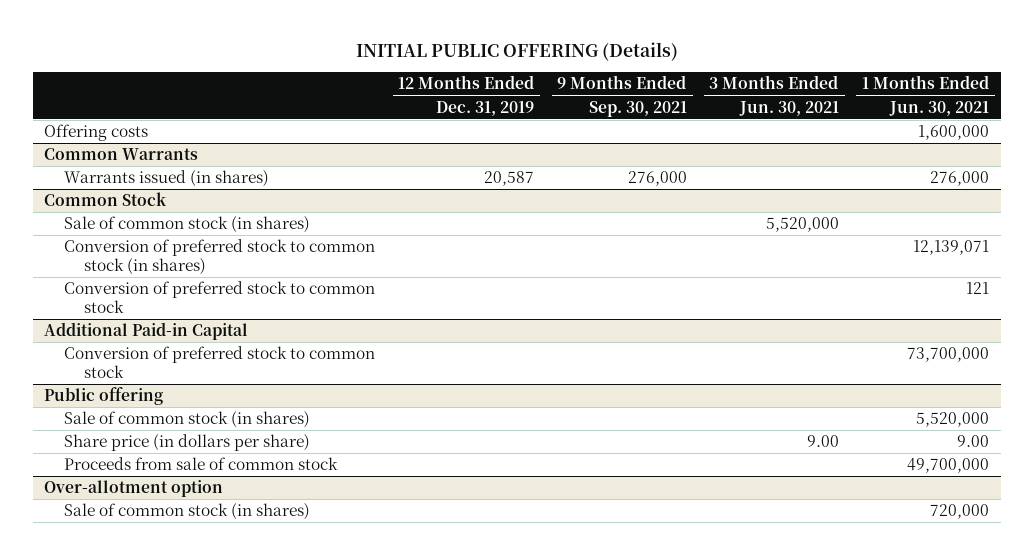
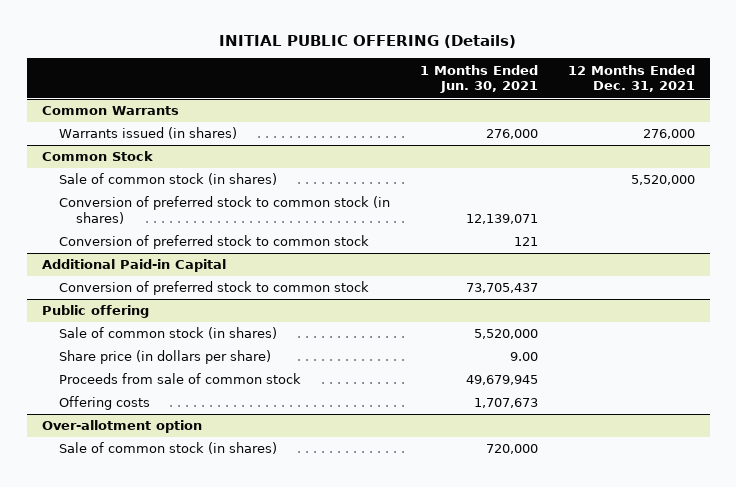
- | 12 Months Ended Dec. 31, 2019 | 9 Months Ended Sep. 30, 2021 | 3 Months Ended Jun. 30, 2021 | 1 Months Ended Jun. 30, 2021
+ | 1 Months Ended Jun. 30, 2021 | 12 Months Ended Dec. 31, 2021
- Offering costs | | | | 1,600,000
@ Additional Paid-in Capital
- Conversion of preferred stock to common stock | | | | 73,700,000
+ Conversion of preferred stock to common stock | 73,705,437 |
@ Public offering
- Proceeds from sale of common stock | | | | 49,700,000
+ Proceeds from sale of common stock | 49,679,945 |
+ Offering costs | 1,707,673 |

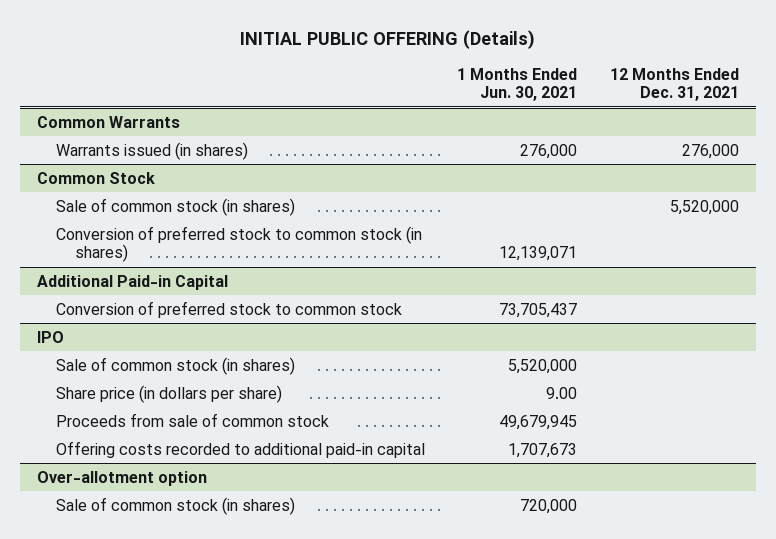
@ Common Stock
- Conversion of preferred stock to common stock | 121 |
- Public offering
+ IPO
- Offering costs | 1,707,673 |
+ Offering costs recorded to additional paid-in capital | 1,707,673 |

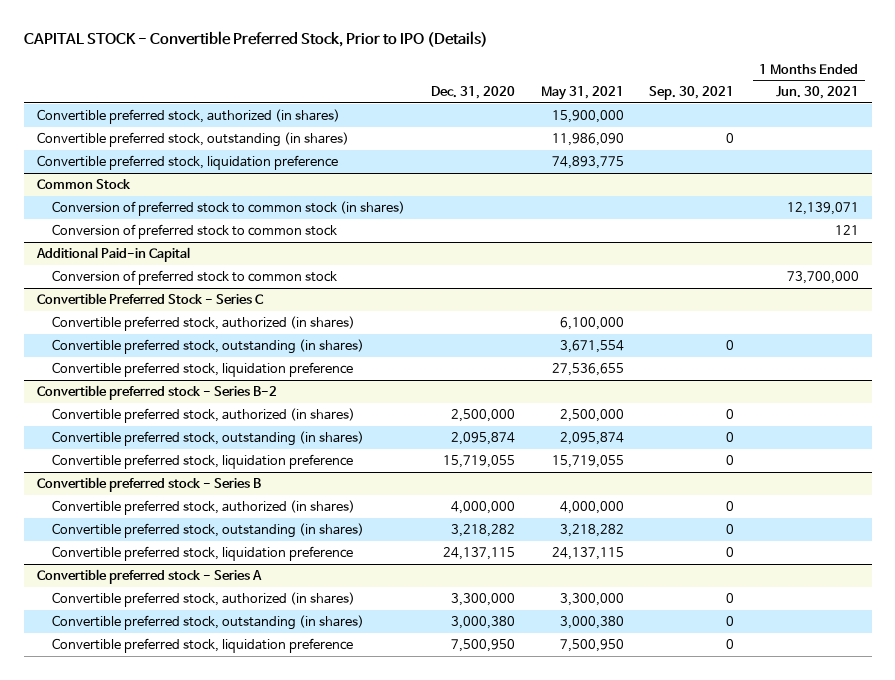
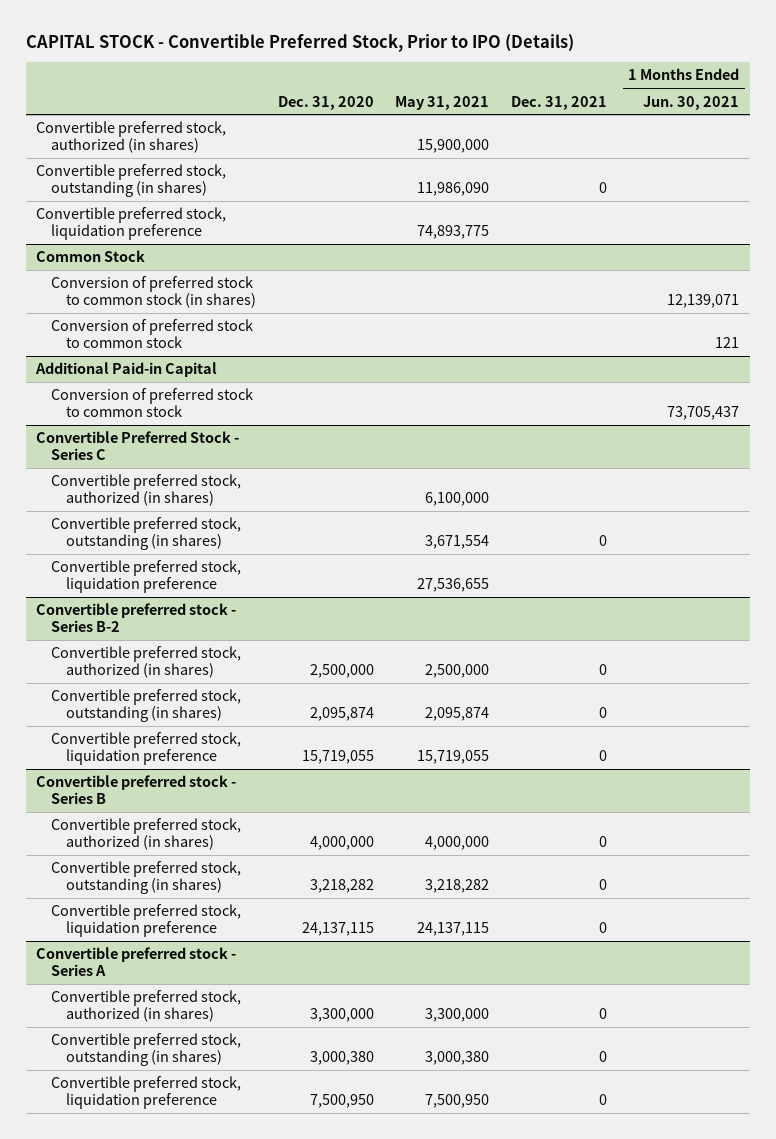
- | Dec. 31, 2020 | May 31, 2021 | Sep. 30, 2021 | 1 Months Ended Jun. 30, 2021
+ | Dec. 31, 2020 | May 31, 2021 | Dec. 31, 2021 | 1 Months Ended Jun. 30, 2021
@ Additional Paid-in Capital
- Conversion of preferred stock to common stock | | | | 73,700,000
+ Conversion of preferred stock to common stock | | | | 73,705,437

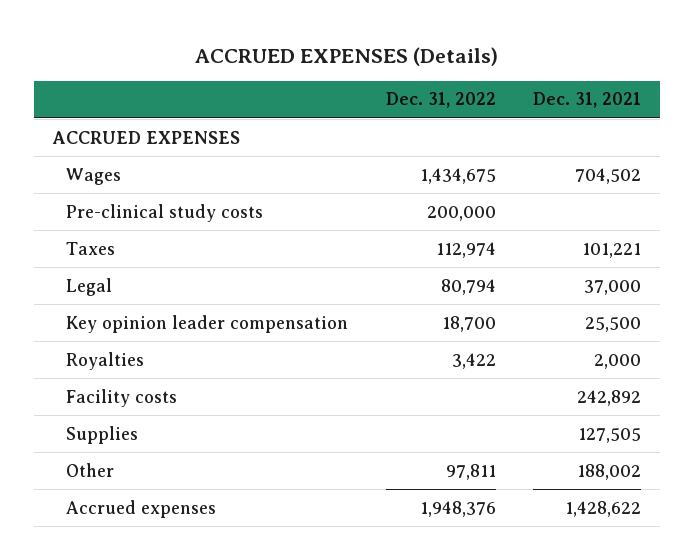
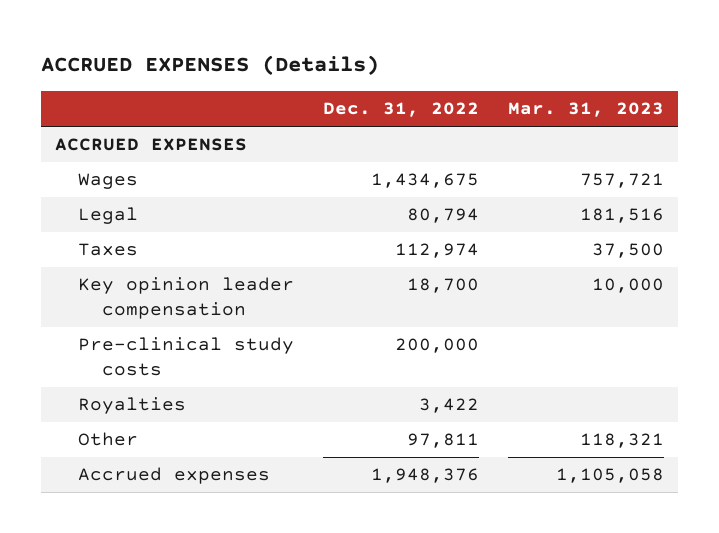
- | Dec. 31, 2022 | Dec. 31, 2021
+ | Dec. 31, 2022 | Mar. 31, 2023
moved down: Taxes | 112,974 | 37,500
moved down: Pre-clinical study costs | 200,000 |
- Facility costs | | 242,892
- Supplies | | 127,505

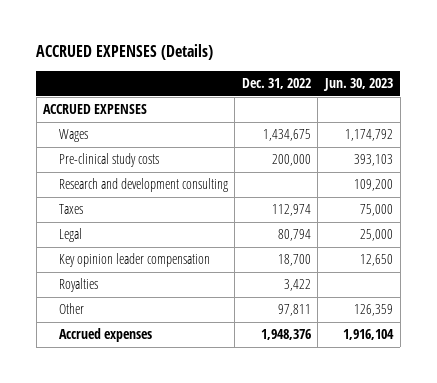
- | Dec. 31, 2022 | Mar. 31, 2023
+ | Dec. 31, 2022 | Jun. 30, 2023
moved up: Pre-clinical study costs | 200,000 | 393,103
+ Research and development consulting | | 109,200
moved down: Legal | 80,794 | 25,000

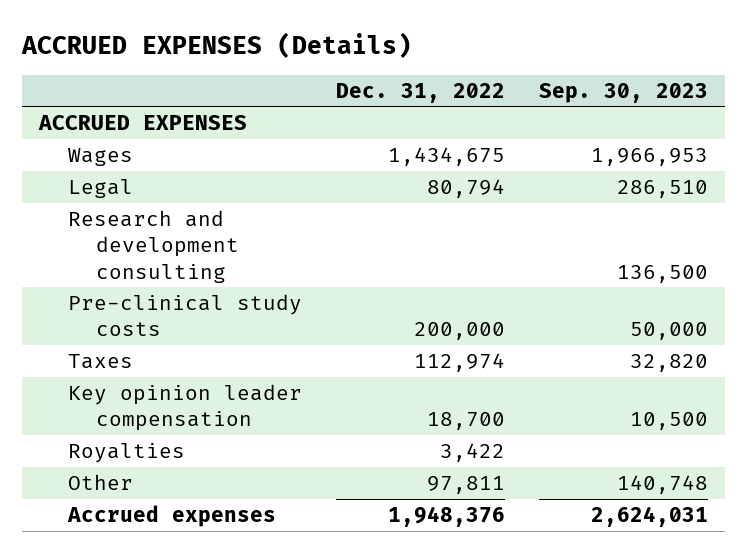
- | Dec. 31, 2022 | Jun. 30, 2023
+ | Dec. 31, 2022 | Sep. 30, 2023
moved up: Legal | 80,794 | 286,510
moved down: Pre-clinical study costs | 200,000 | 50,000

